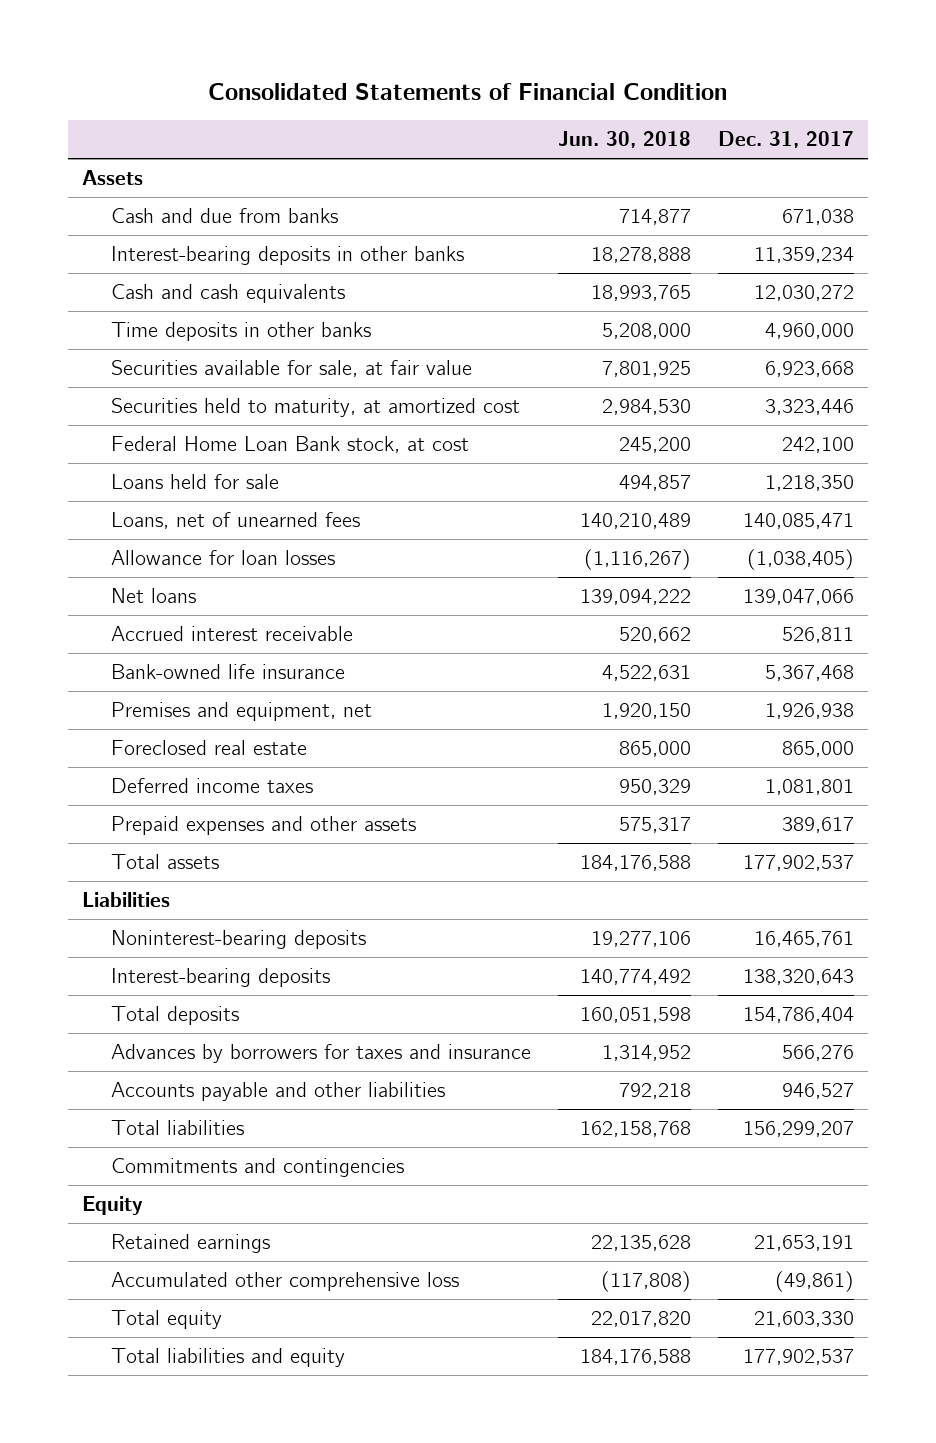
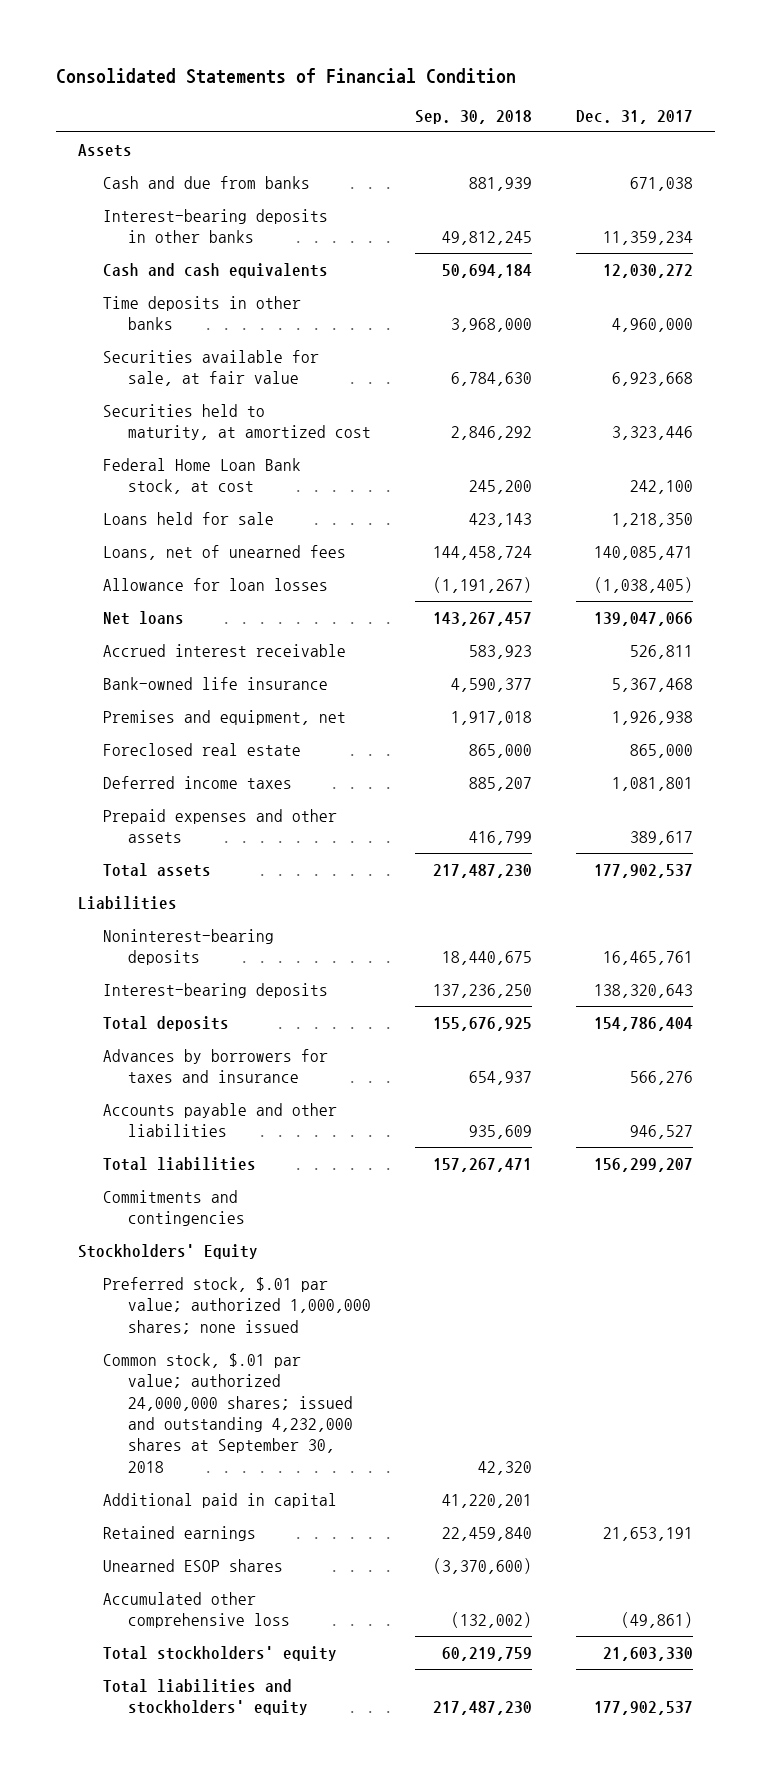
- | Jun. 30, 2018 | Dec. 31, 2017
+ | Sep. 30, 2018 | Dec. 31, 2017
- Equity
+ Stockholders' Equity
+ Preferred stock, $.01 par value; authorized 1,000,000 shares; none issued
+ Common stock, $.01 par value; authorized 24,000,000 shares; issued and outstanding 4,232,000 shares at September 30, 2018 | 42,320 |
+ Additional paid in capital | 41,220,201 |
+ Unearned ESOP shares | (3,370,600) |
- Total equity | 22,017,820 | 21,603,330
- Total liabilities and equity | 184,176,588 | 177,902,537
+ Total stockholders' equity | 60,219,759 | 21,603,330
+ Total liabilities and stockholders' equity | 217,487,230 | 177,902,537

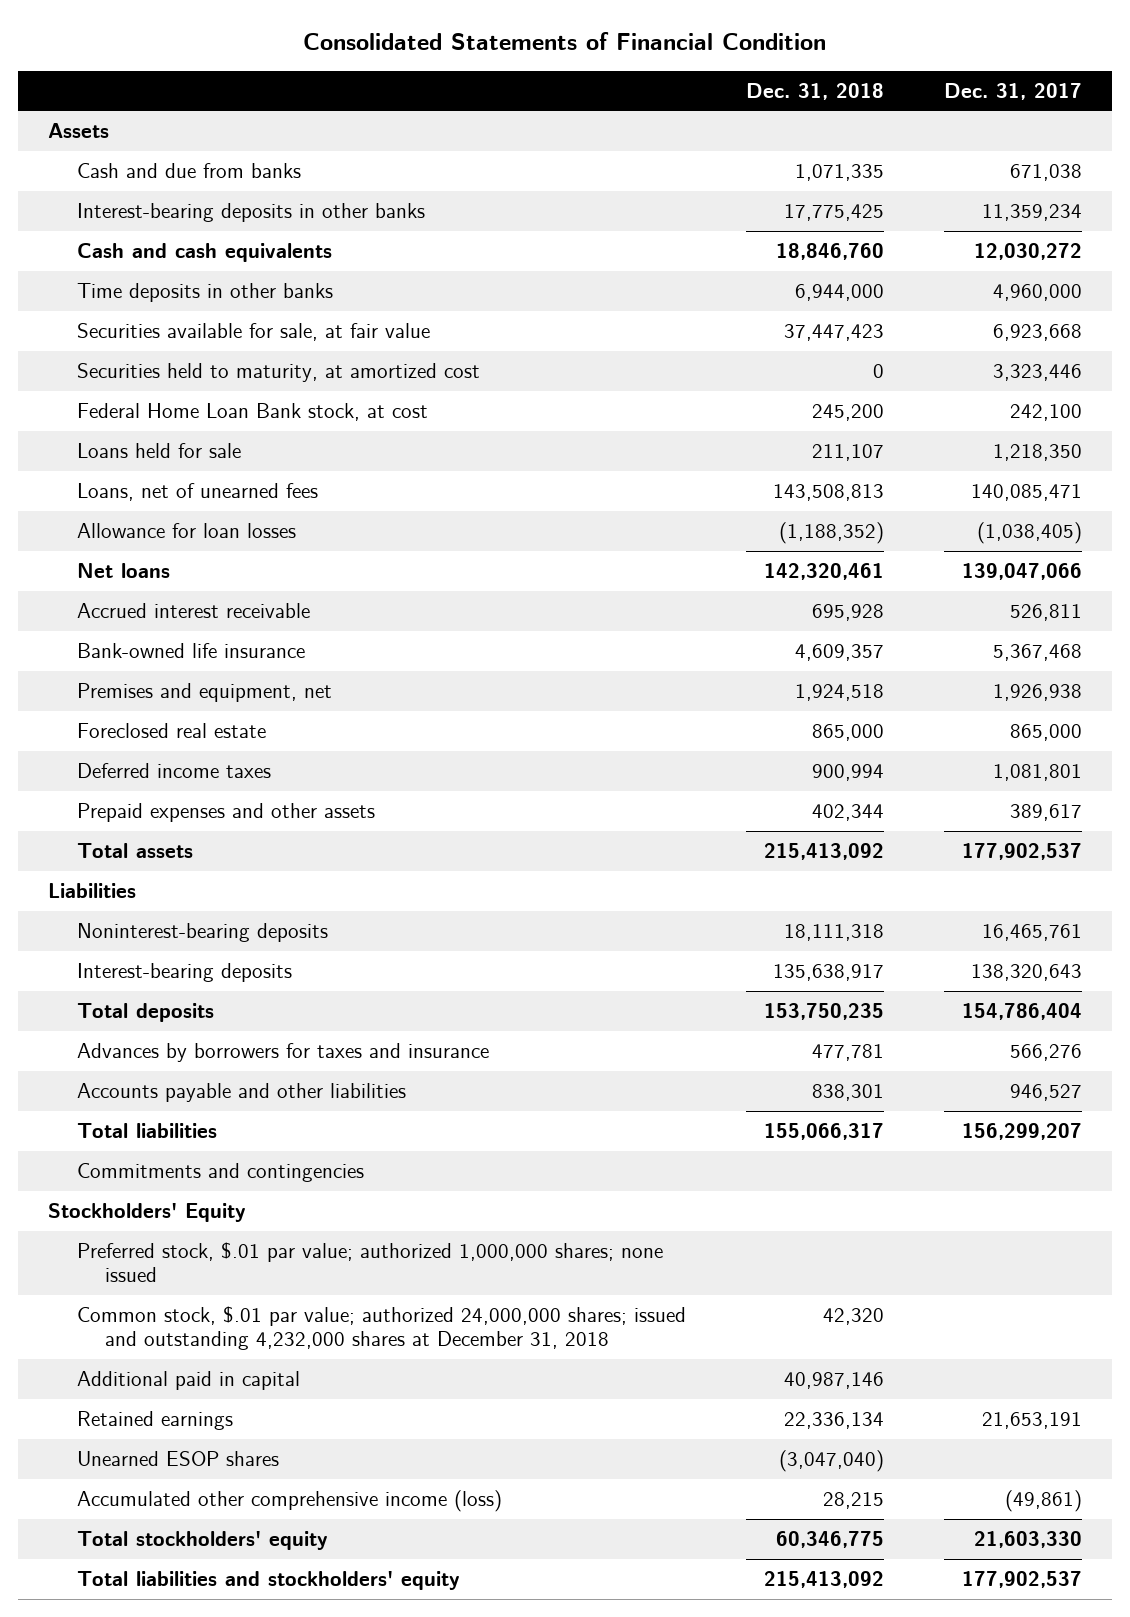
- | Sep. 30, 2018 | Dec. 31, 2017
+ | Dec. 31, 2018 | Dec. 31, 2017
- Common stock, $.01 par value; authorized 24,000,000 shares; issued and outstanding 4,232,000 shares at September 30, 2018 | 42,320 |
+ Common stock, $.01 par value; authorized 24,000,000 shares; issued and outstanding 4,232,000 shares at December 31, 2018 | 42,320 |
- Accumulated other comprehensive loss | (132,002) | (49,861)
+ Accumulated other comprehensive income (loss) | 28,215 | (49,861)

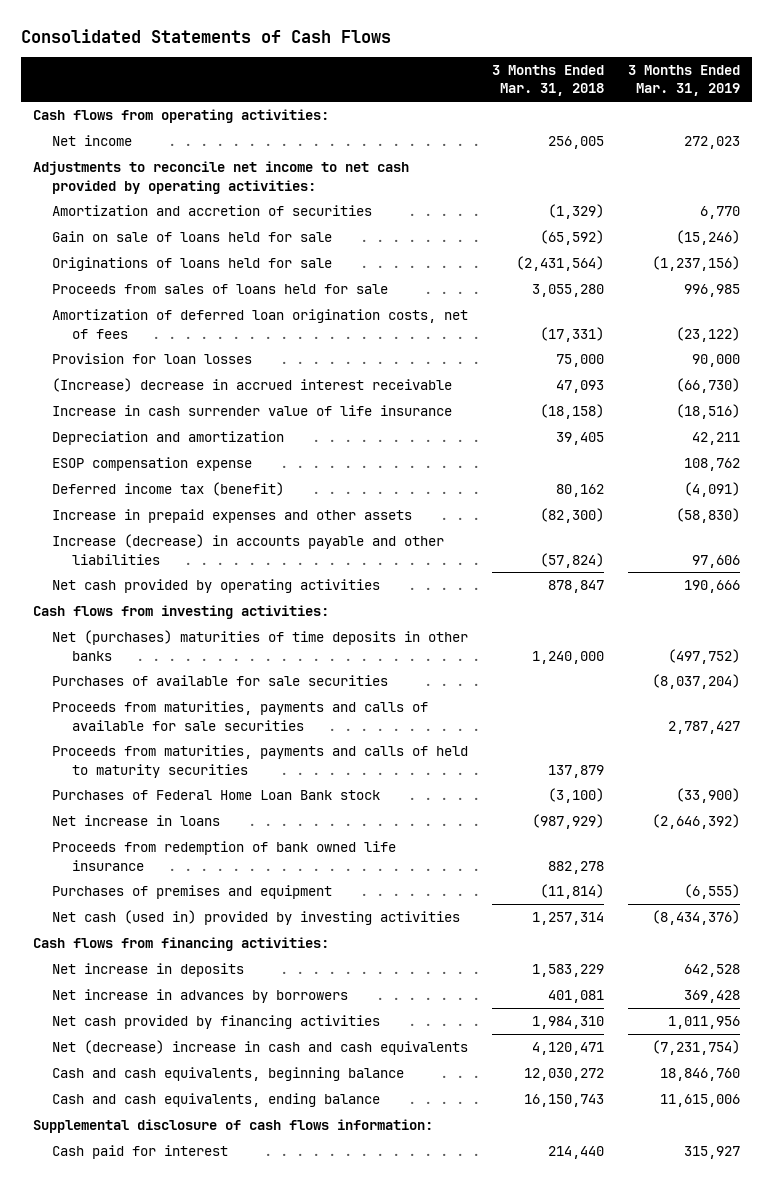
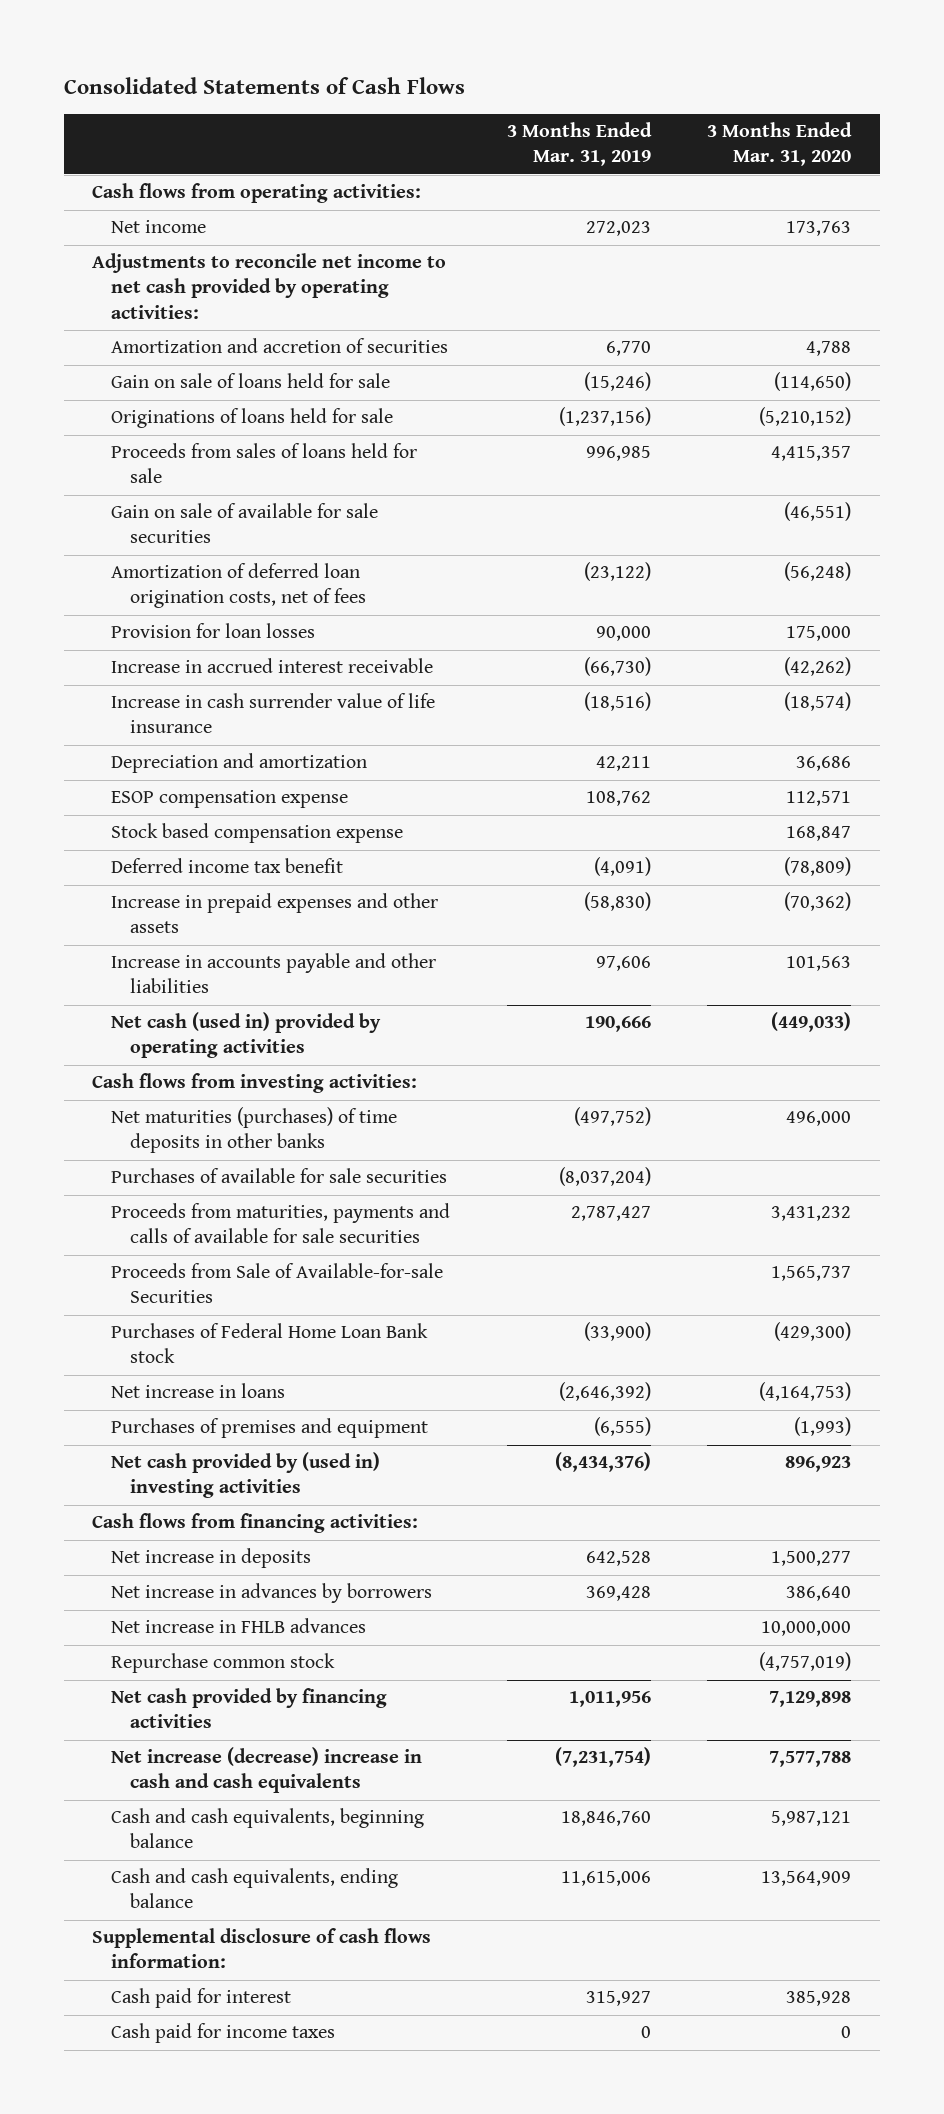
- | 3 Months Ended Mar. 31, 2018 | 3 Months Ended Mar. 31, 2019
+ | 3 Months Ended Mar. 31, 2019 | 3 Months Ended Mar. 31, 2020
+ Gain on sale of available for sale securities | | (46,551)
- (Increase) decrease in accrued interest receivable | 47,093 | (66,730)
+ Increase in accrued interest receivable | (66,730) | (42,262)
- Deferred income tax (benefit) | 80,162 | (4,091)
+ Stock based compensation expense | | 168,847
+ Deferred income tax benefit | (4,091) | (78,809)
- Increase (decrease) in accounts payable and other liabilities | (57,824) | 97,606
- Net cash provided by operating activities | 878,847 | 190,666
+ Increase in accounts payable and other liabilities | 97,606 | 101,563
+ Net cash (used in) provided by operating activities | 190,666 | (449,033)
- Net (purchases) maturities of time deposits in other banks | 1,240,000 | (497,752)
+ Net maturities (purchases) of time deposits in other banks | (497,752) | 496,000
- Proceeds from maturities, payments and calls of held to maturity securities | 137,879 |
+ Proceeds from Sale of Available-for-sale Securities | | 1,565,737
- Proceeds from redemption of bank owned life insurance | 882,278 |
- Net cash (used in) provided by investing activities | 1,257,314 | (8,434,376)
+ Net cash provided by (used in) investing activities | (8,434,376) | 896,923
+ Net increase in FHLB advances | | 10,000,000
+ Repurchase common stock | | (4,757,019)
- Net (decrease) increase in cash and cash equivalents | 4,120,471 | (7,231,754)
+ Net increase (decrease) increase in cash and cash equivalents | (7,231,754) | 7,577,788
+ Cash paid for income taxes | 0 | 0

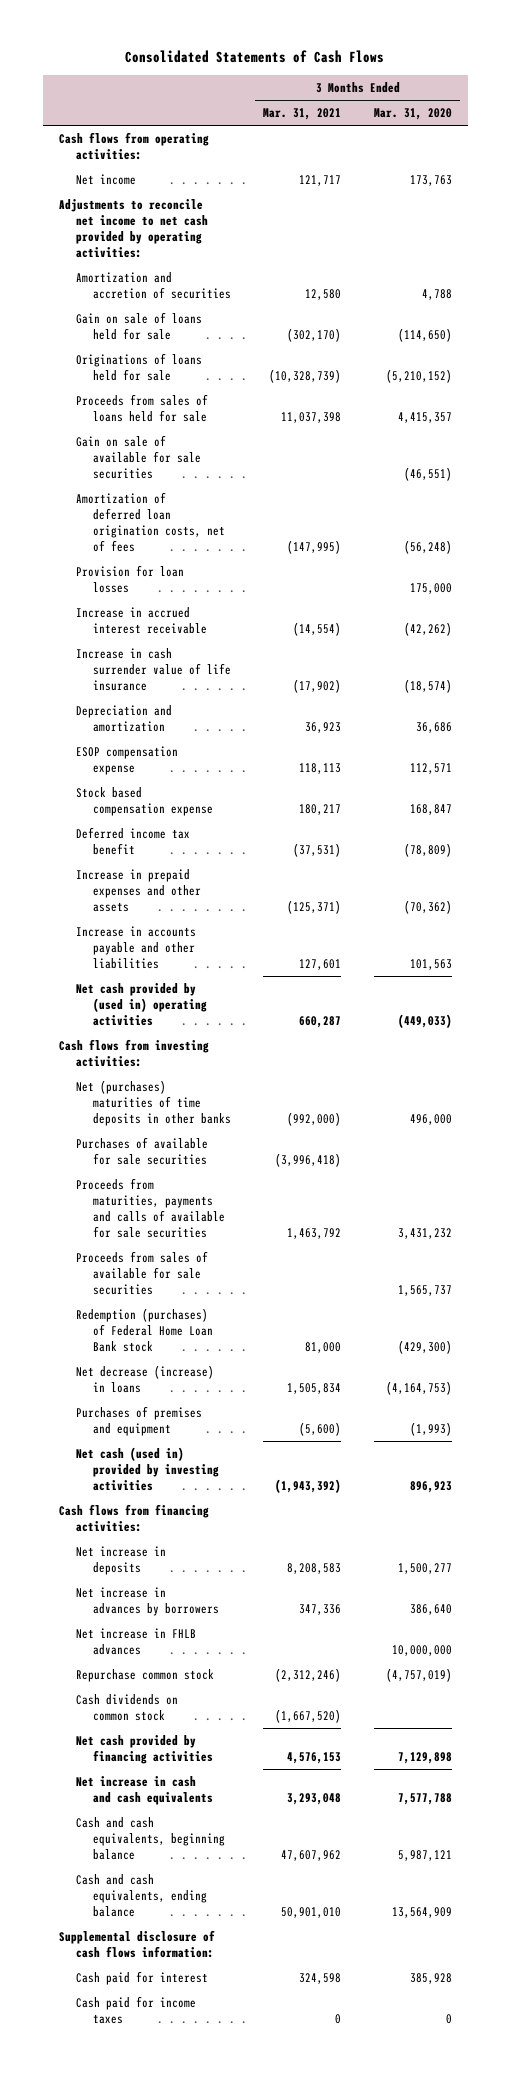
- | 3 Months Ended Mar. 31, 2019 | 3 Months Ended Mar. 31, 2020
+ | 3 Months Ended Mar. 31, 2021 | 3 Months Ended Mar. 31, 2020
- Net cash (used in) provided by operating activities | 190,666 | (449,033)
+ Net cash provided by (used in) operating activities | 660,287 | (449,033)
- Net maturities (purchases) of time deposits in other banks | (497,752) | 496,000
+ Net (purchases) maturities of time deposits in other banks | (992,000) | 496,000
- Proceeds from Sale of Available-for-sale Securities | | 1,565,737
- Purchases of Federal Home Loan Bank stock | (33,900) | (429,300)
- Net increase in loans | (2,646,392) | (4,164,753)
+ Proceeds from sales of available for sale securities | | 1,565,737
+ Redemption (purchases) of Federal Home Loan Bank stock | 81,000 | (429,300)
+ Net decrease (increase) in loans | 1,505,834 | (4,164,753)
- Net cash provided by (used in) investing activities | (8,434,376) | 896,923
+ Net cash (used in) provided by investing activities | (1,943,392) | 896,923
+ Cash dividends on common stock | (1,667,520) |
- Net increase (decrease) increase in cash and cash equivalents | (7,231,754) | 7,577,788
+ Net increase in cash and cash equivalents | 3,293,048 | 7,577,788

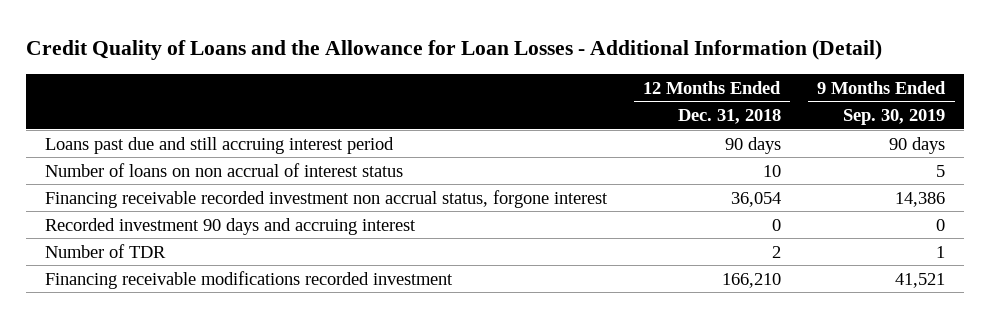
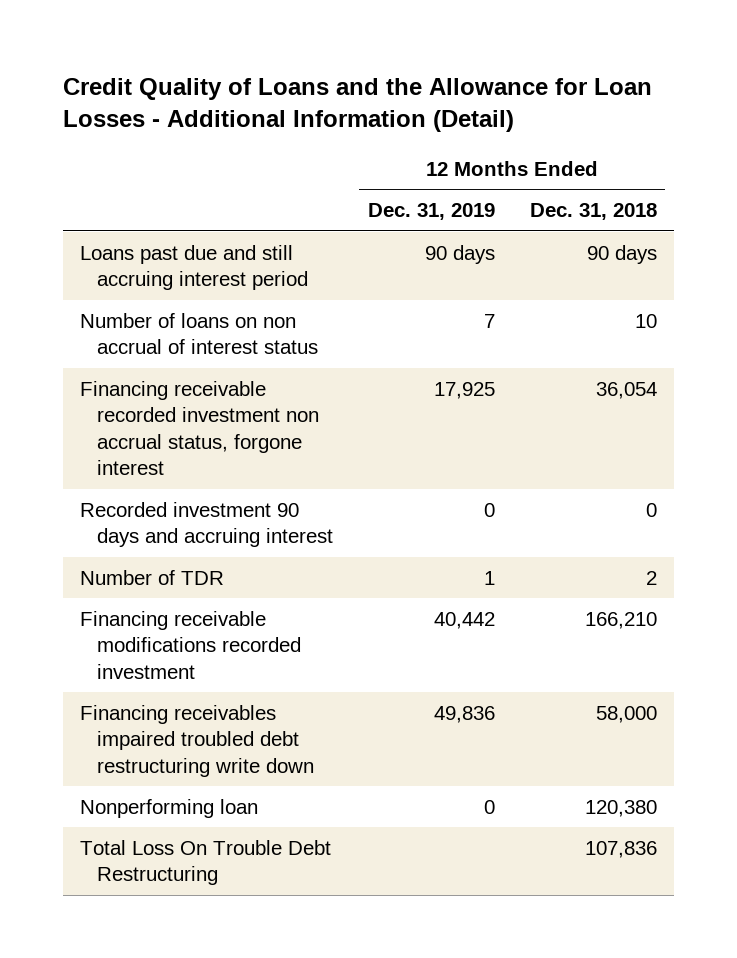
- | 12 Months Ended Dec. 31, 2018 | 9 Months Ended Sep. 30, 2019
+ | 12 Months Ended Dec. 31, 2019 | 12 Months Ended Dec. 31, 2018
+ Financing receivables impaired troubled debt restructuring write down | 49,836 | 58,000
+ Nonperforming loan | 0 | 120,380
+ Total Loss On Trouble Debt Restructuring | | 107,836

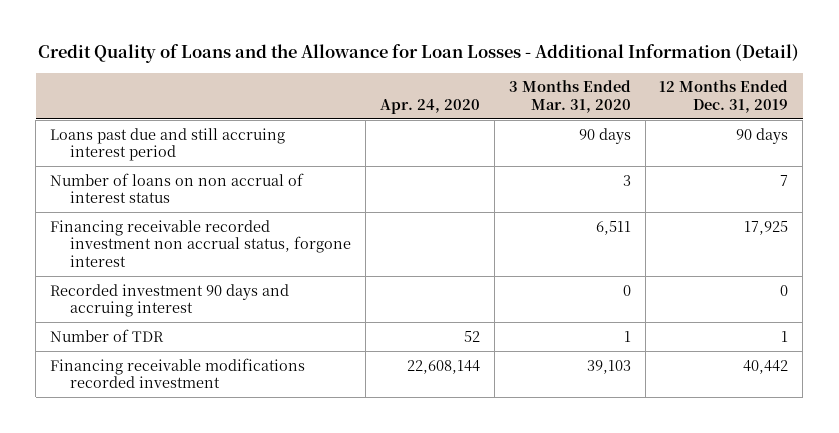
- | 12 Months Ended Dec. 31, 2019 | 12 Months Ended Dec. 31, 2018
+ | Apr. 24, 2020 | 3 Months Ended Mar. 31, 2020 | 12 Months Ended Dec. 31, 2019
- Financing receivables impaired troubled debt restructuring write down | 49,836 | 58,000
- Nonperforming loan | 0 | 120,380
- Total Loss On Trouble Debt Restructuring | | 107,836

